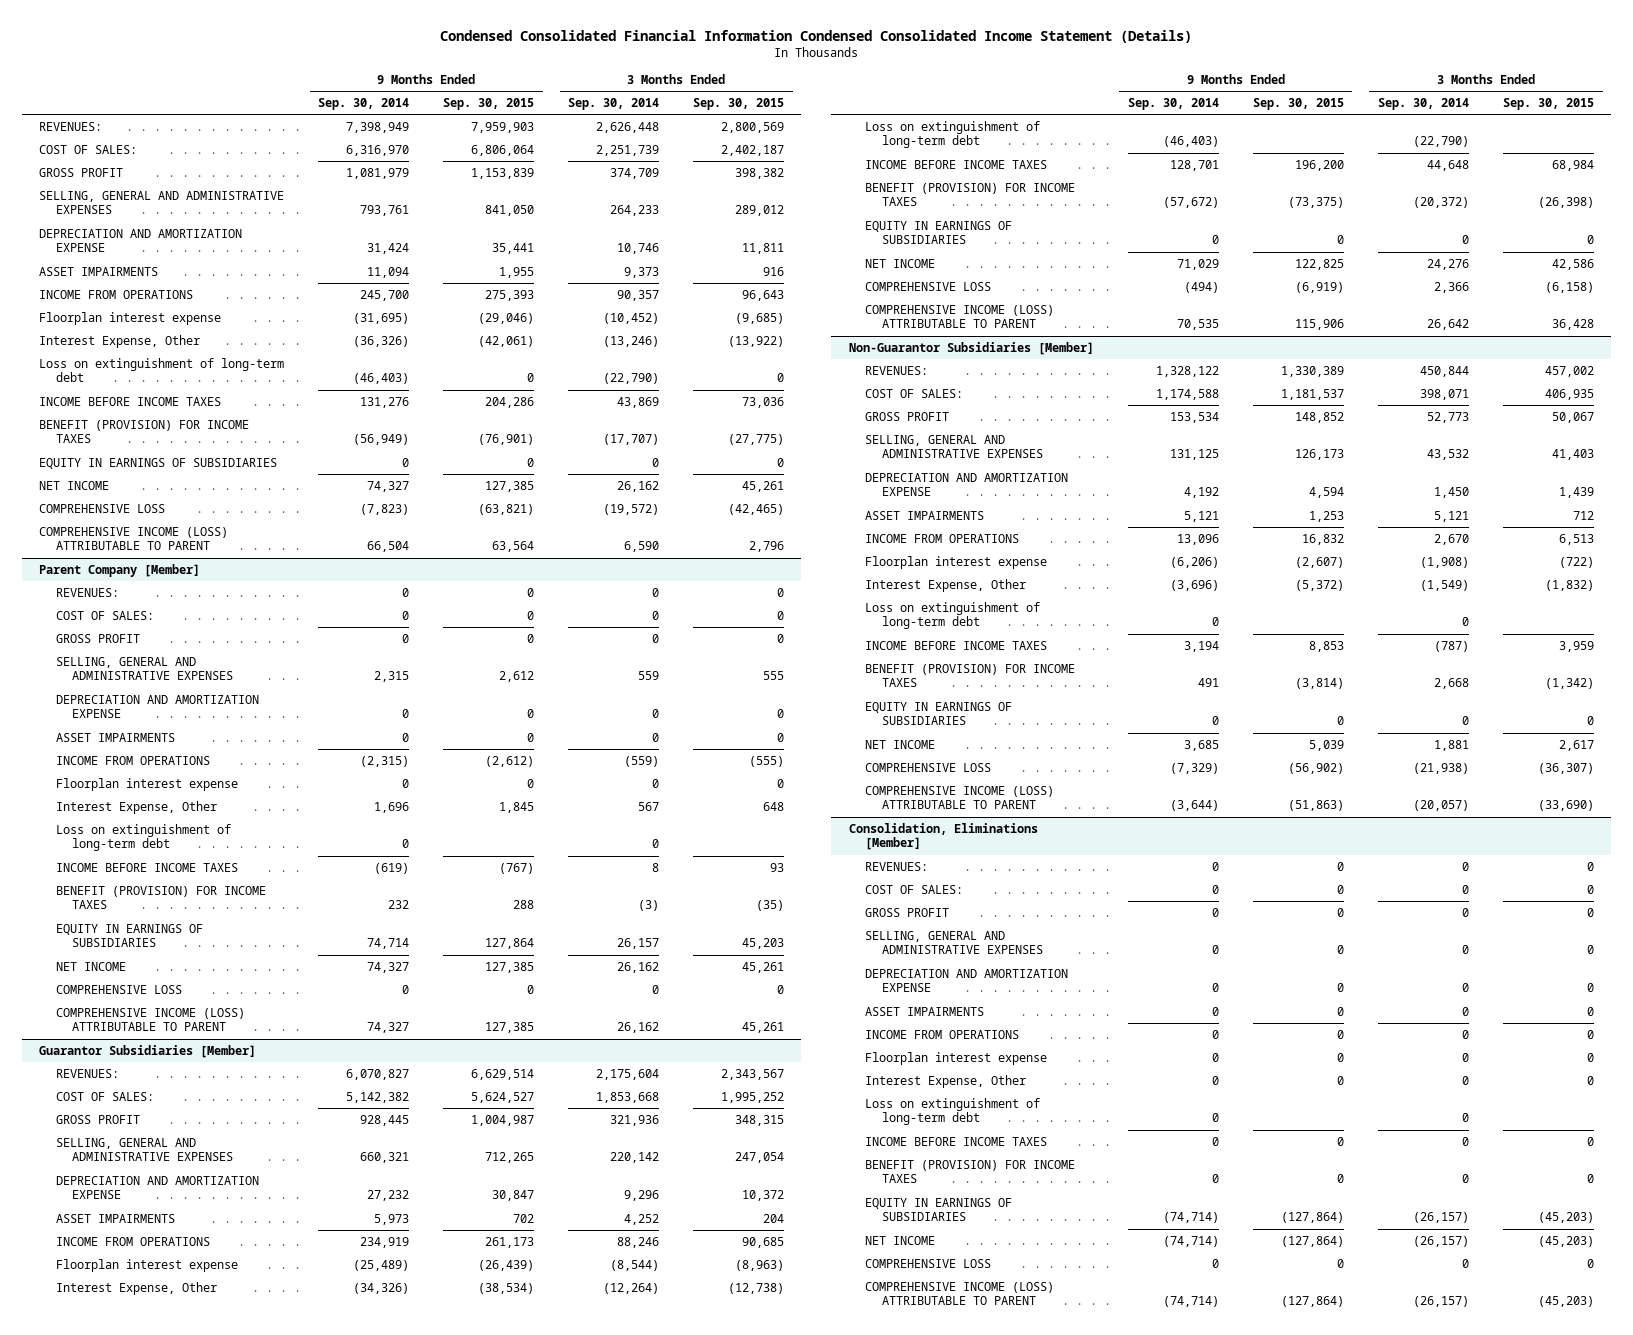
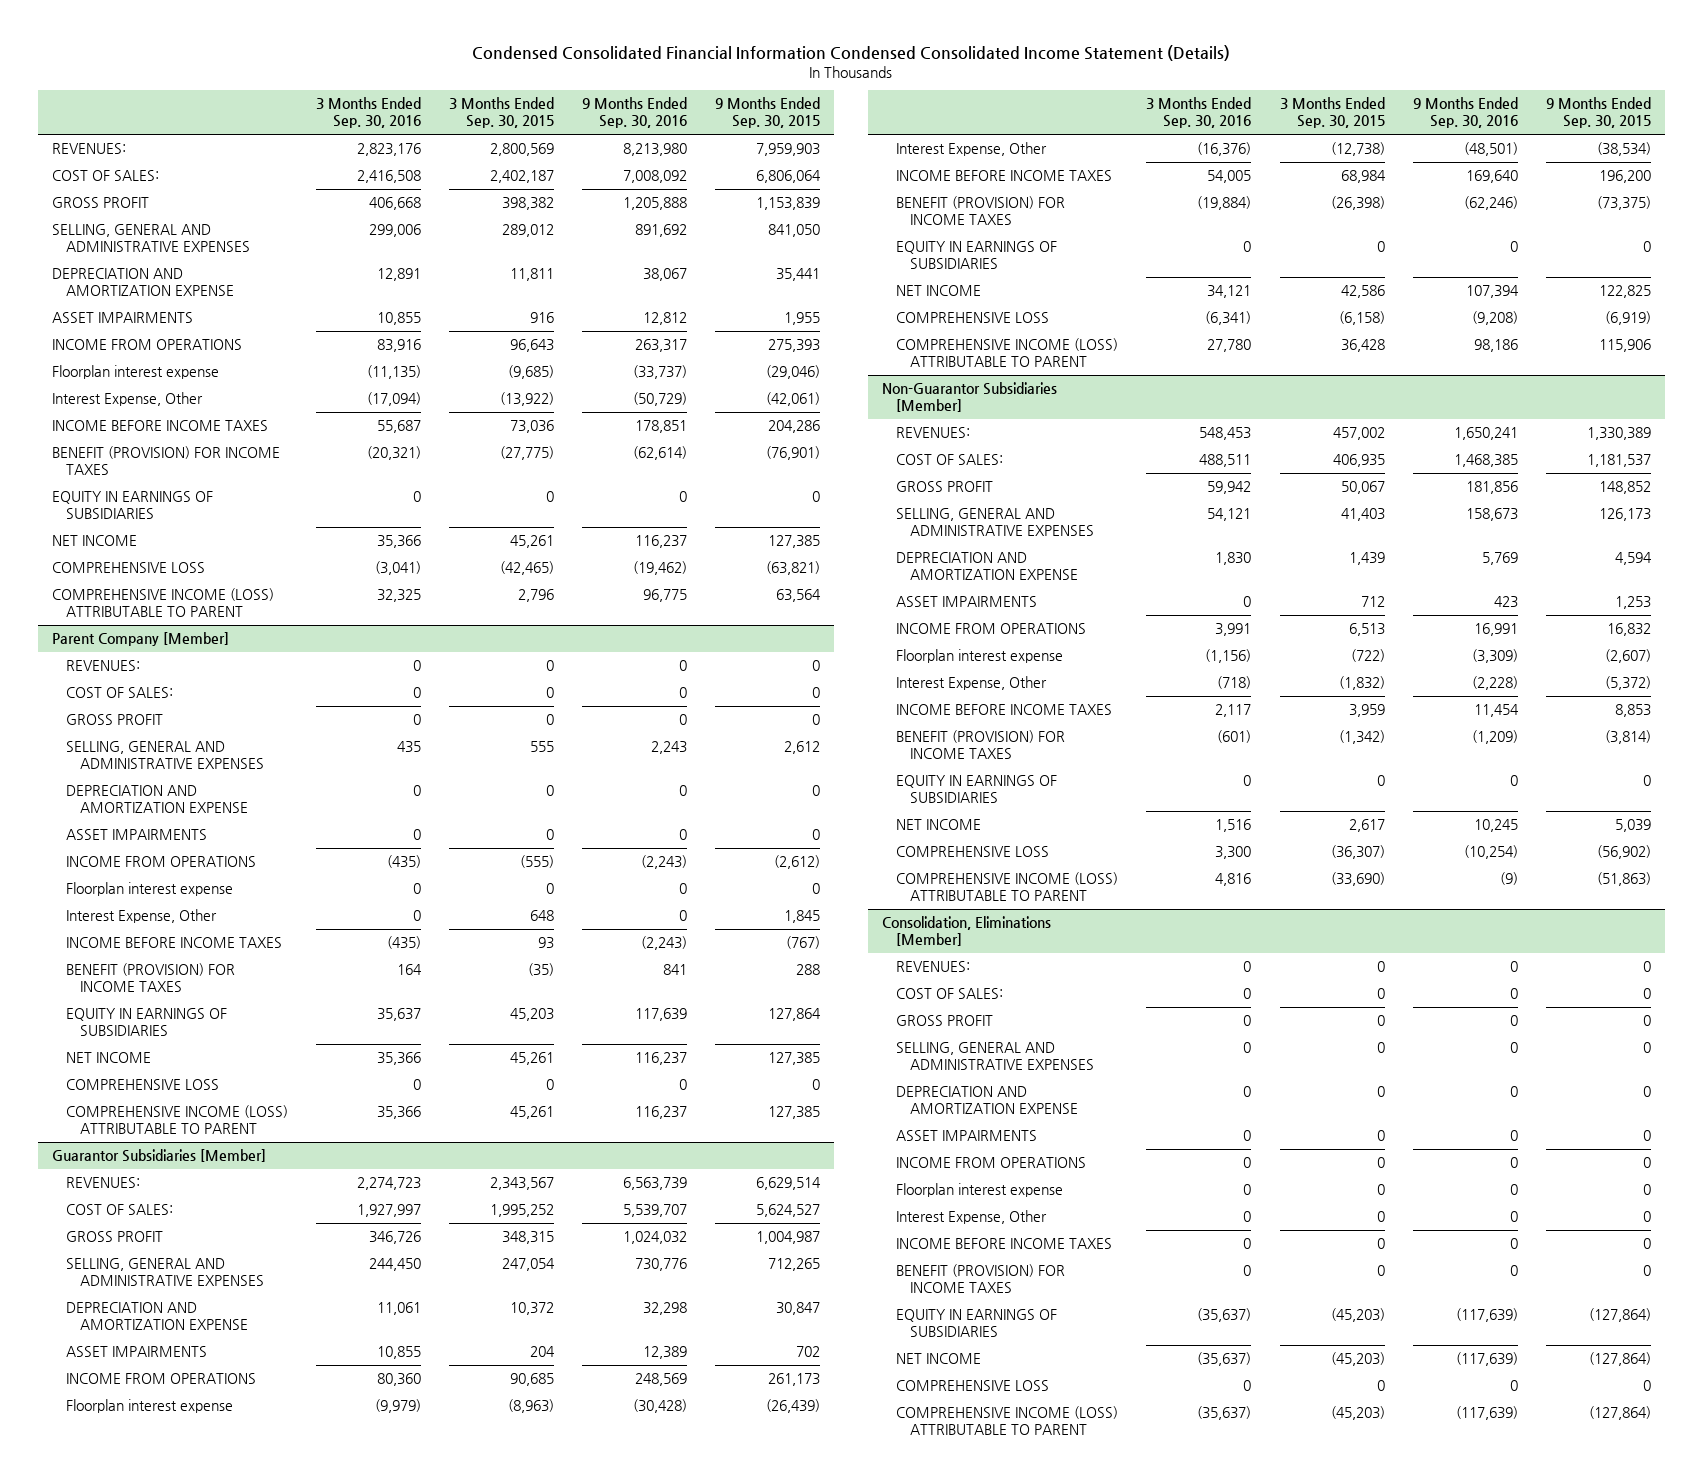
- | 9 Months Ended Sep. 30, 2014 | 9 Months Ended Sep. 30, 2015 | 3 Months Ended Sep. 30, 2014 | 3 Months Ended Sep. 30, 2015
+ | 3 Months Ended Sep. 30, 2016 | 3 Months Ended Sep. 30, 2015 | 9 Months Ended Sep. 30, 2016 | 9 Months Ended Sep. 30, 2015
- Loss on extinguishment of long-term debt | (46,403) | 0 | (22,790) | 0
@ Parent Company [Member]
- Loss on extinguishment of long-term debt | 0 | | 0 |
@ Guarantor Subsidiaries [Member]
- Loss on extinguishment of long-term debt | (46,403) | | (22,790) |
@ Non-Guarantor Subsidiaries [Member]
- Loss on extinguishment of long-term debt | 0 | | 0 |
@ Consolidation, Eliminations [Member]
- Loss on extinguishment of long-term debt | 0 | | 0 |

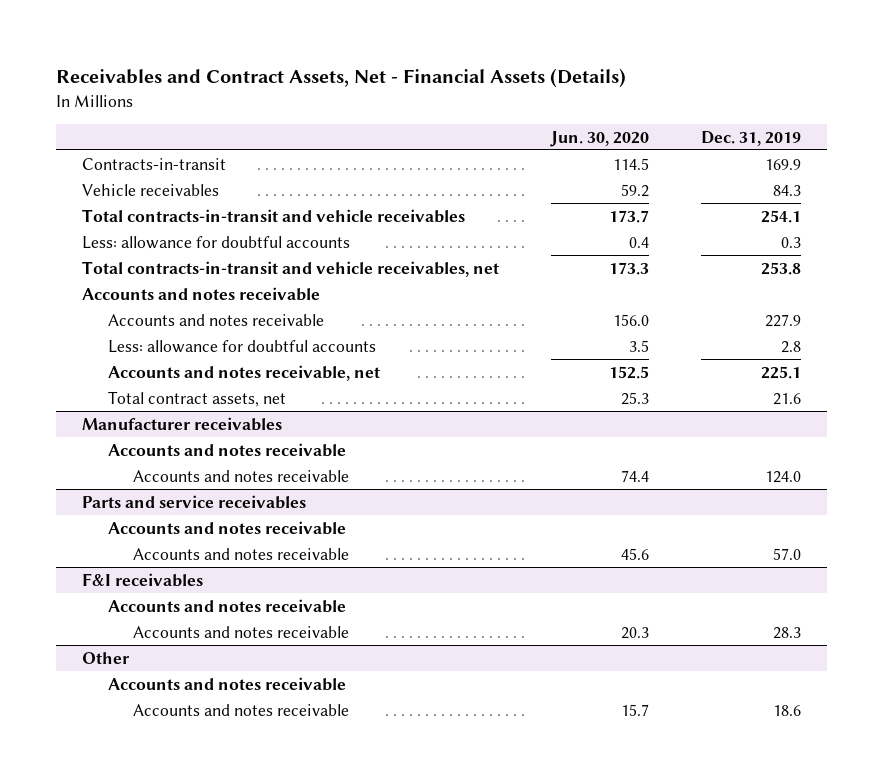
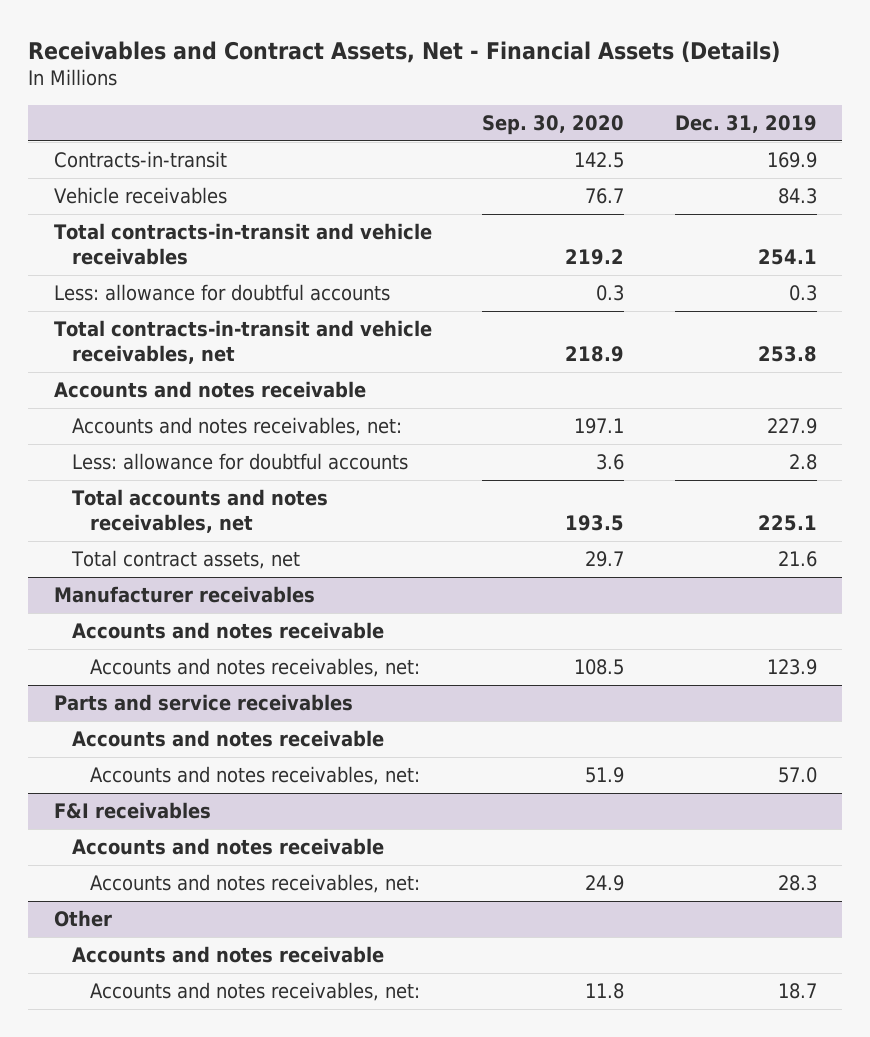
- | Jun. 30, 2020 | Dec. 31, 2019
+ | Sep. 30, 2020 | Dec. 31, 2019
- Accounts and notes receivable | 156.0 | 227.9
+ Accounts and notes receivables, net: | 197.1 | 227.9
- Accounts and notes receivable, net | 152.5 | 225.1
+ Total accounts and notes receivables, net | 193.5 | 225.1
@ Manufacturer receivables
- Accounts and notes receivable | 74.4 | 124.0
+ Accounts and notes receivables, net: | 108.5 | 123.9
@ Parts and service receivables
- Accounts and notes receivable | 45.6 | 57.0
+ Accounts and notes receivables, net: | 51.9 | 57.0
@ F&I receivables
- Accounts and notes receivable | 20.3 | 28.3
+ Accounts and notes receivables, net: | 24.9 | 28.3
@ Other
- Accounts and notes receivable | 15.7 | 18.6
+ Accounts and notes receivables, net: | 11.8 | 18.7

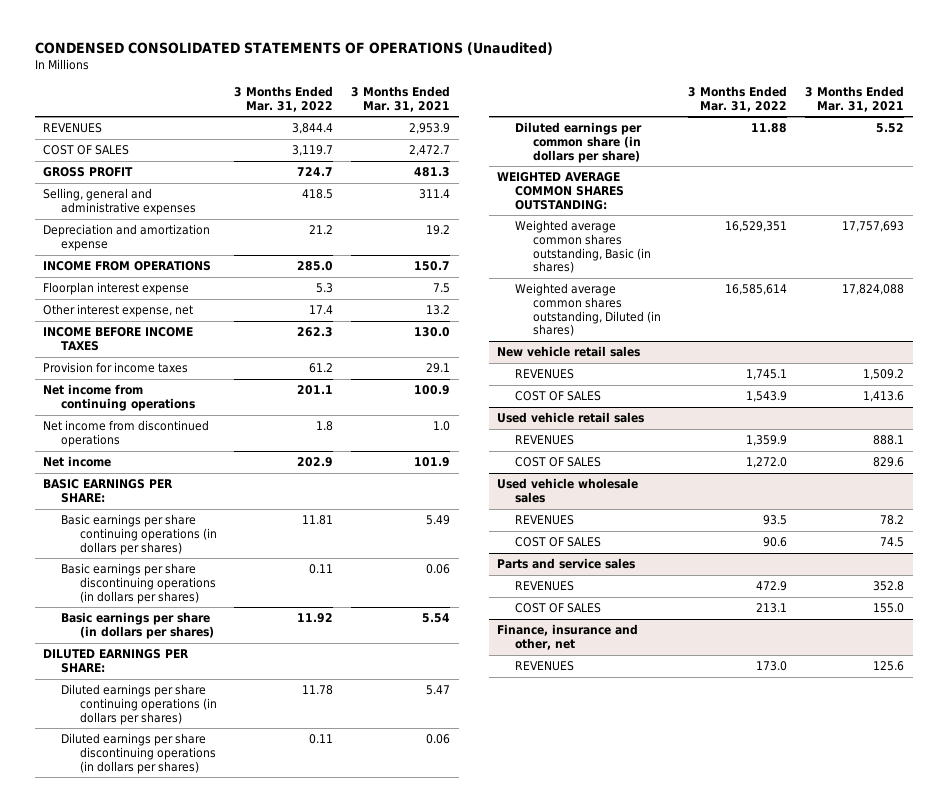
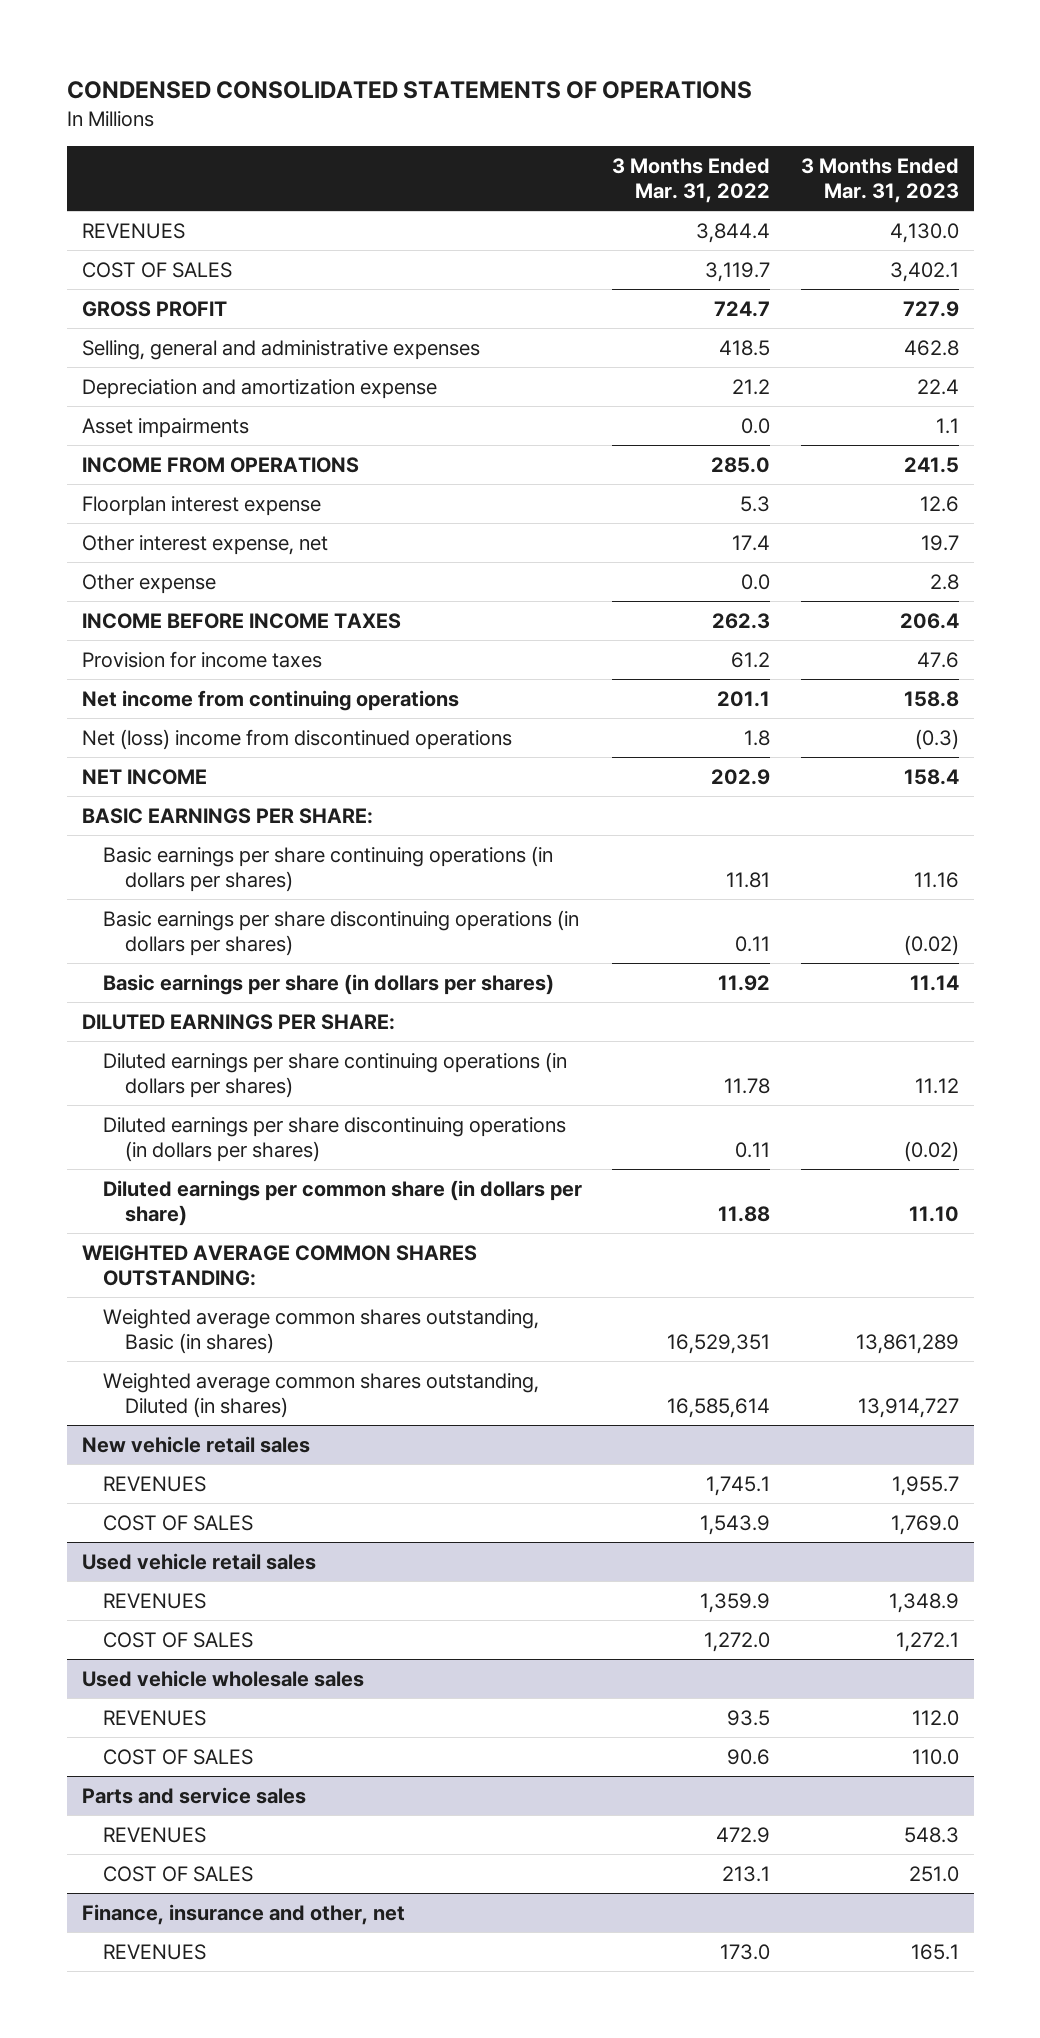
- CONDENSED CONSOLIDATED STATEMENTS OF OPERATIONS (Unaudited)
+ CONDENSED CONSOLIDATED STATEMENTS OF OPERATIONS
- | 3 Months Ended Mar. 31, 2022 | 3 Months Ended Mar. 31, 2021
+ | 3 Months Ended Mar. 31, 2022 | 3 Months Ended Mar. 31, 2023
+ Asset impairments | 0.0 | 1.1
+ Other expense | 0.0 | 2.8
- Net income from discontinued operations | 1.8 | 1.0
- Net income | 202.9 | 101.9
+ Net (loss) income from discontinued operations | 1.8 | (0.3)
+ NET INCOME | 202.9 | 158.4

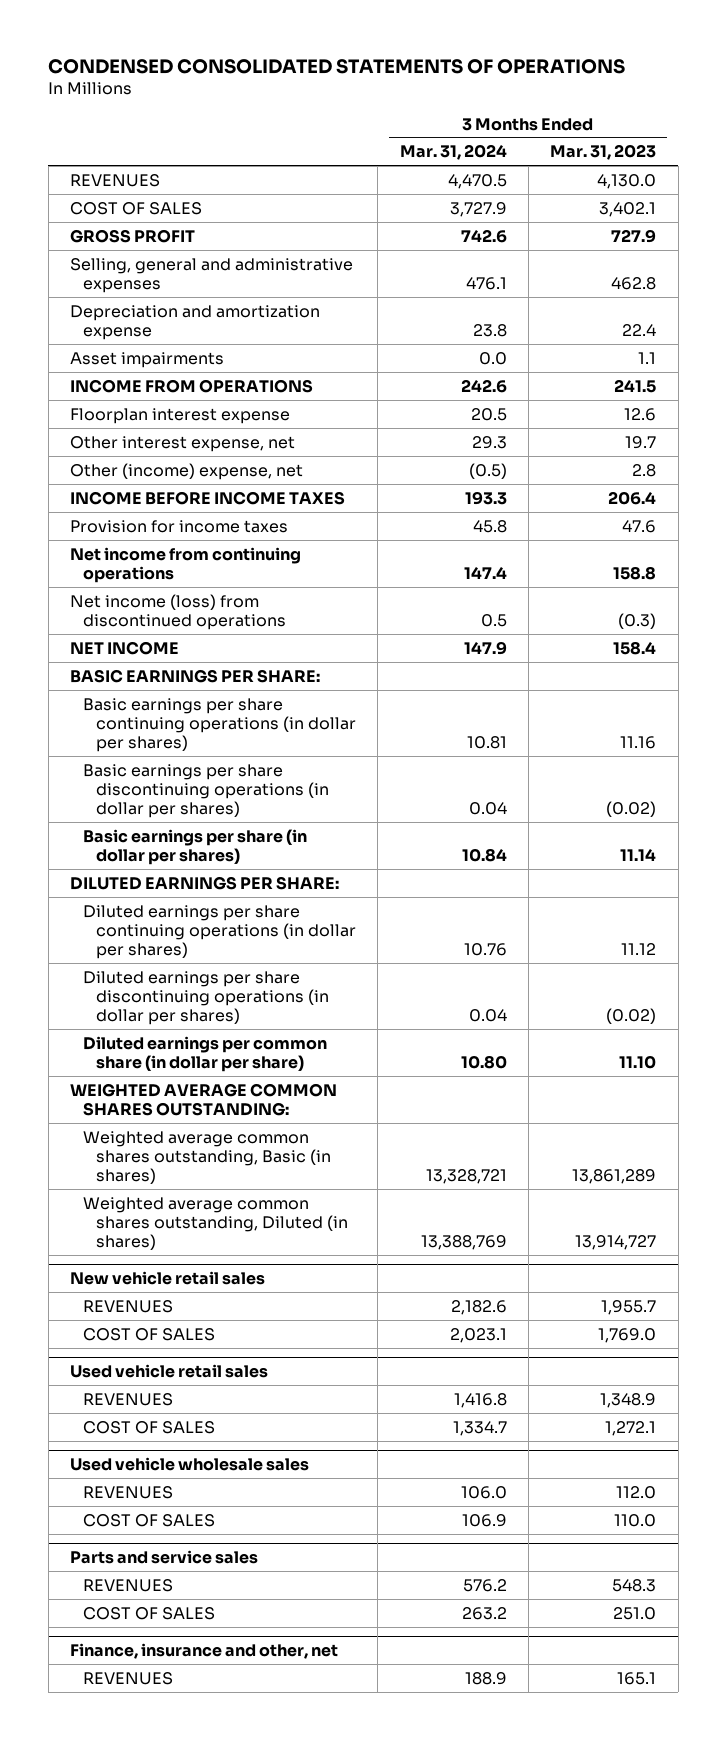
- | 3 Months Ended Mar. 31, 2022 | 3 Months Ended Mar. 31, 2023
+ | 3 Months Ended Mar. 31, 2024 | 3 Months Ended Mar. 31, 2023
- Other expense | 0.0 | 2.8
+ Other (income) expense, net | (0.5) | 2.8
- Net (loss) income from discontinued operations | 1.8 | (0.3)
+ Net income (loss) from discontinued operations | 0.5 | (0.3)
- Basic earnings per share continuing operations (in dollars per shares) | 11.81 | 11.16
- Basic earnings per share discontinuing operations (in dollars per shares) | 0.11 | (0.02)
- Basic earnings per share (in dollars per shares) | 11.92 | 11.14
+ Basic earnings per share continuing operations (in dollar per shares) | 10.81 | 11.16
+ Basic earnings per share discontinuing operations (in dollar per shares) | 0.04 | (0.02)
+ Basic earnings per share (in dollar per shares) | 10.84 | 11.14
- Diluted earnings per share continuing operations (in dollars per shares) | 11.78 | 11.12
- Diluted earnings per share discontinuing operations (in dollars per shares) | 0.11 | (0.02)
- Diluted earnings per common share (in dollars per share) | 11.88 | 11.10
+ Diluted earnings per share continuing operations (in dollar per shares) | 10.76 | 11.12
+ Diluted earnings per share discontinuing operations (in dollar per shares) | 0.04 | (0.02)
+ Diluted earnings per common share (in dollar per share) | 10.80 | 11.10

